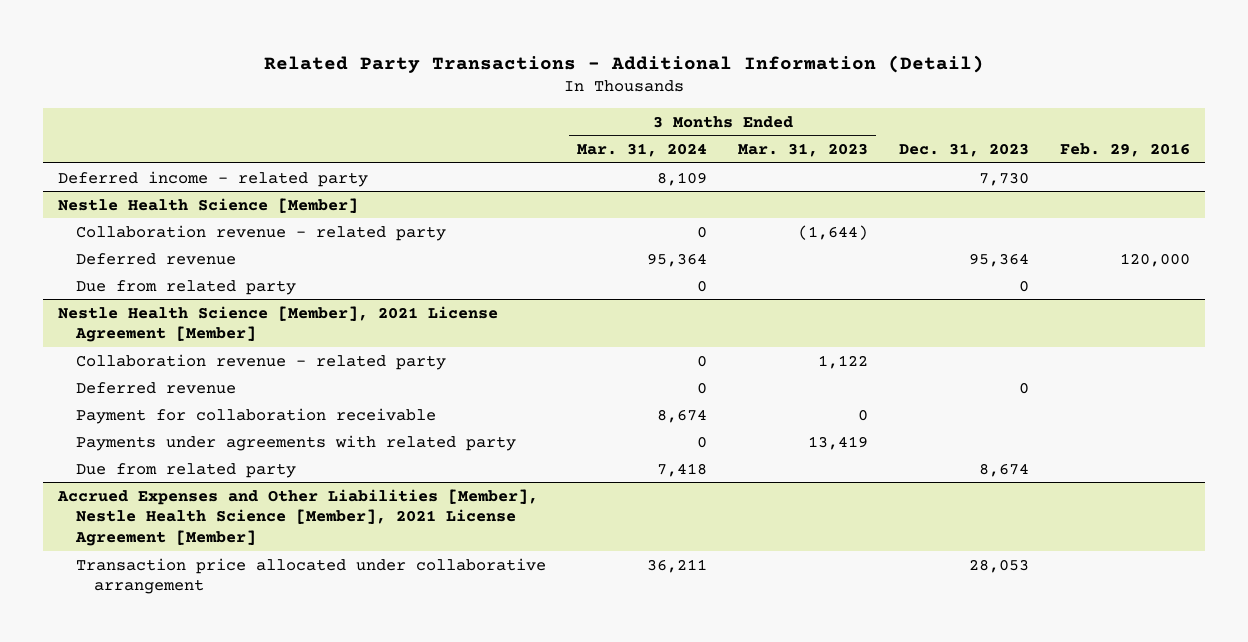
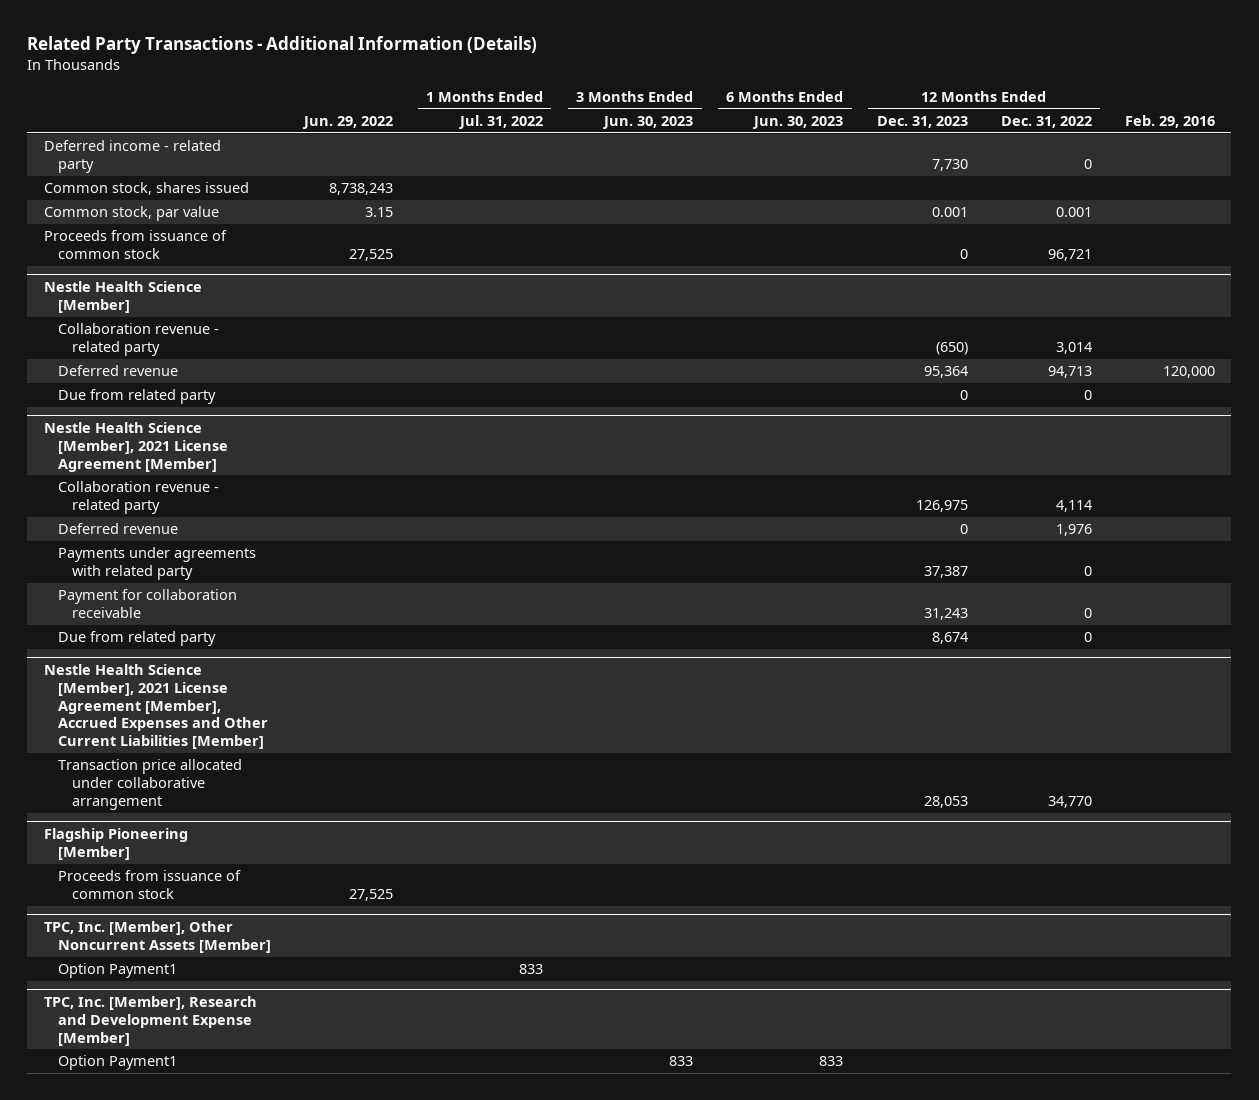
- Related Party Transactions - Additional Information (Detail)
+ Related Party Transactions - Additional Information (Details)
- | 3 Months Ended Mar. 31, 2024 | 3 Months Ended Mar. 31, 2023 | Dec. 31, 2023 | Feb. 29, 2016
+ | Jun. 29, 2022 | 1 Months Ended Jul. 31, 2022 | 3 Months Ended Jun. 30, 2023 | 6 Months Ended Jun. 30, 2023 | 12 Months Ended Dec. 31, 2023 | 12 Months Ended Dec. 31, 2022 | Feb. 29, 2016
+ Common stock, shares issued | 8,738,243 | | | | | |
+ Common stock, par value | 3.15 | | | | 0.001 | 0.001 |
+ Proceeds from issuance of common stock | 27,525 | | | | 0 | 96,721 |
@ Nestle Health Science [Member], 2021 License Agreement [Member]
moved down: Payment for collaboration receivable | | | | | 31,243 | 0 |
- Accrued Expenses and Other Liabilities [Member], Nestle Health Science [Member], 2021 License Agreement [Member]
+ Nestle Health Science [Member], 2021 License Agreement [Member], Accrued Expenses and Other Current Liabilities [Member]
+ Flagship Pioneering [Member]
+ Proceeds from issuance of common stock | 27,525 | | | | | |
+ TPC, Inc. [Member], Other Noncurrent Assets [Member]
+ Option Payment1 | | 833 | | | | |
+ TPC, Inc. [Member], Research and Development Expense [Member]
+ Option Payment1 | | | 833 | 833 | | |

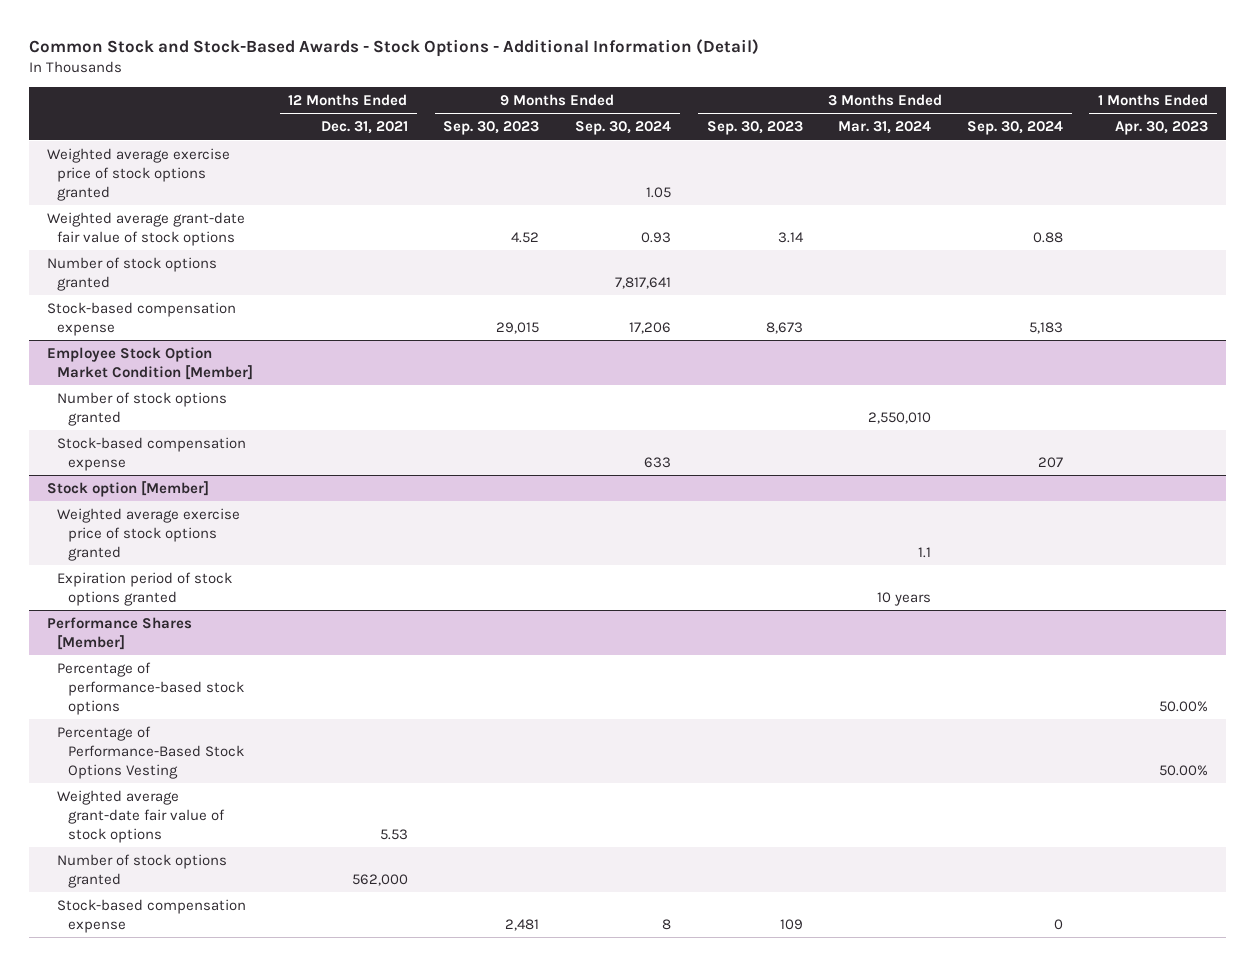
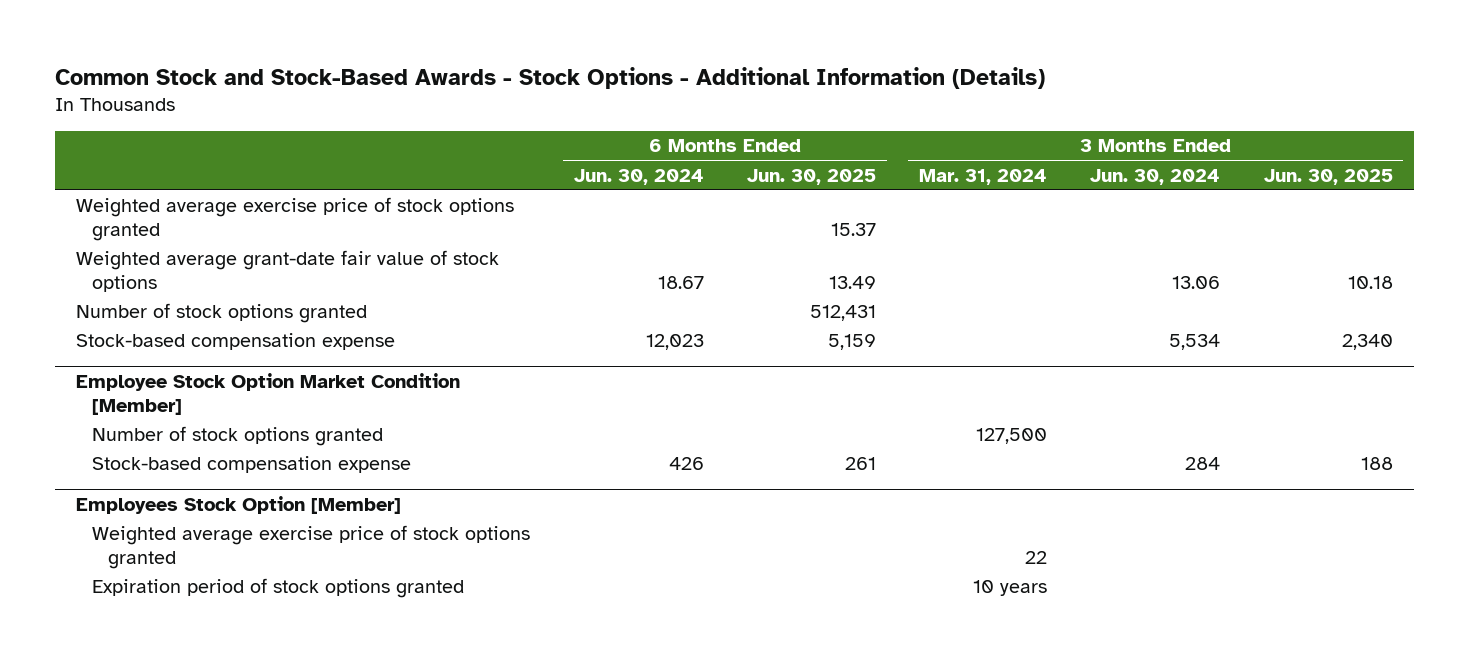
- Common Stock and Stock-Based Awards - Stock Options - Additional Information (Detail)
+ Common Stock and Stock-Based Awards - Stock Options - Additional Information (Details)
- | 12 Months Ended Dec. 31, 2021 | 9 Months Ended Sep. 30, 2023 | 9 Months Ended Sep. 30, 2024 | 3 Months Ended Sep. 30, 2023 | 3 Months Ended Mar. 31, 2024 | 3 Months Ended Sep. 30, 2024 | 1 Months Ended Apr. 30, 2023
+ | 6 Months Ended Jun. 30, 2024 | 6 Months Ended Jun. 30, 2025 | 3 Months Ended Mar. 31, 2024 | 3 Months Ended Jun. 30, 2024 | 3 Months Ended Jun. 30, 2025
@ Employee Stock Option Market Condition [Member]
- Number of stock options granted | | | | | 2,550,010 | |
+ Number of stock options granted | | | 127,500 | |
- Stock option [Member]
- Weighted average exercise price of stock options granted | | | | | 1.1 | |
+ Employees Stock Option [Member]
+ Weighted average exercise price of stock options granted | | | 22 | |
- Performance Shares [Member]
- Percentage of performance-based stock options | | | | | | | 50.00%
- Percentage of Performance-Based Stock Options Vesting | | | | | | | 50.00%
- Weighted average grant-date fair value of stock options | 5.53 | | | | | |
- Number of stock options granted | 562,000 | | | | | |
- Stock-based compensation expense | | 2,481 | 8 | 109 | | 0 |

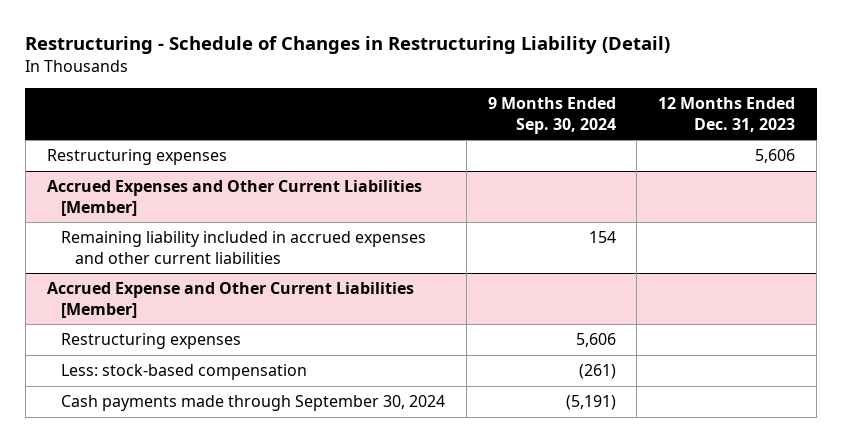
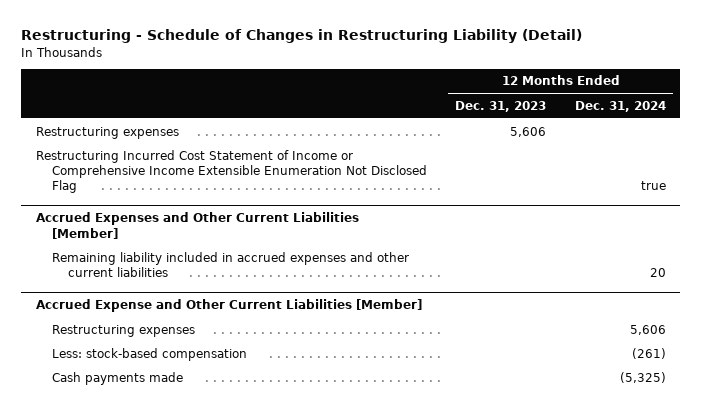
- | 9 Months Ended Sep. 30, 2024 | 12 Months Ended Dec. 31, 2023
+ | 12 Months Ended Dec. 31, 2023 | 12 Months Ended Dec. 31, 2024
+ Restructuring Incurred Cost Statement of Income or Comprehensive Income Extensible Enumeration Not Disclosed Flag | | true
@ Accrued Expense and Other Current Liabilities [Member]
- Cash payments made through September 30, 2024 | (5,191) |
+ Cash payments made | | (5,325)

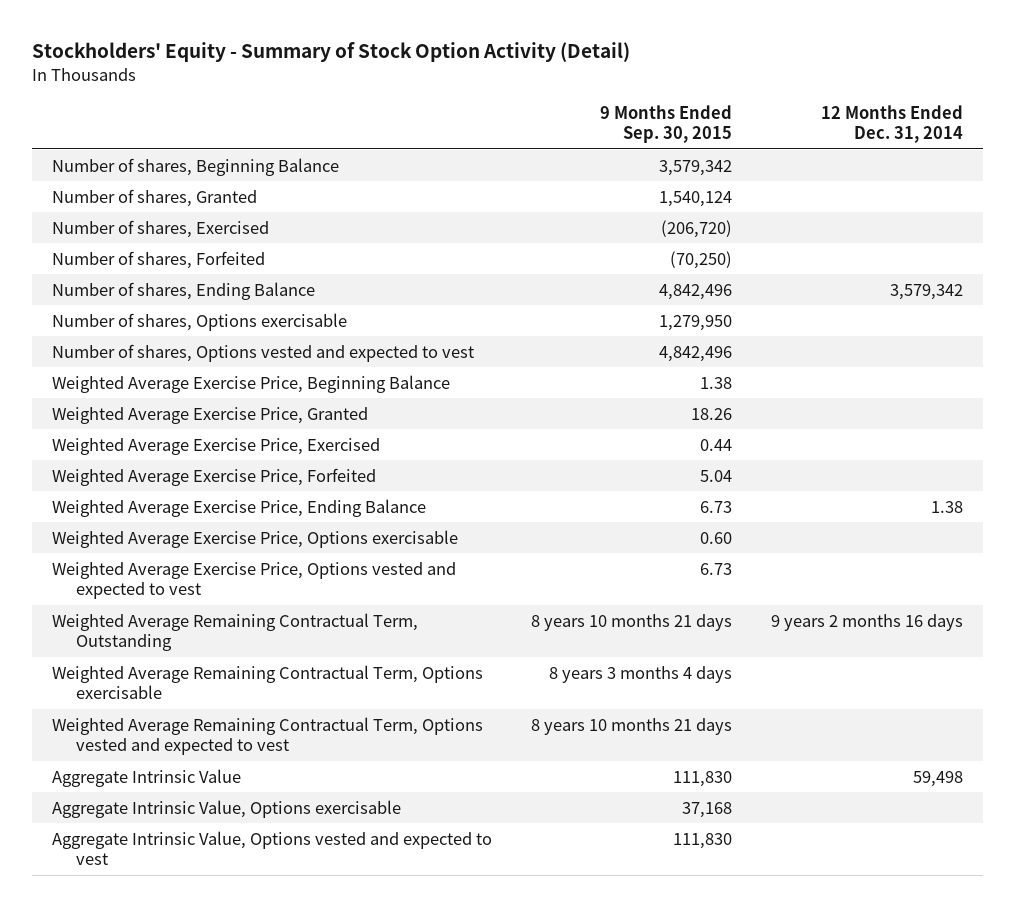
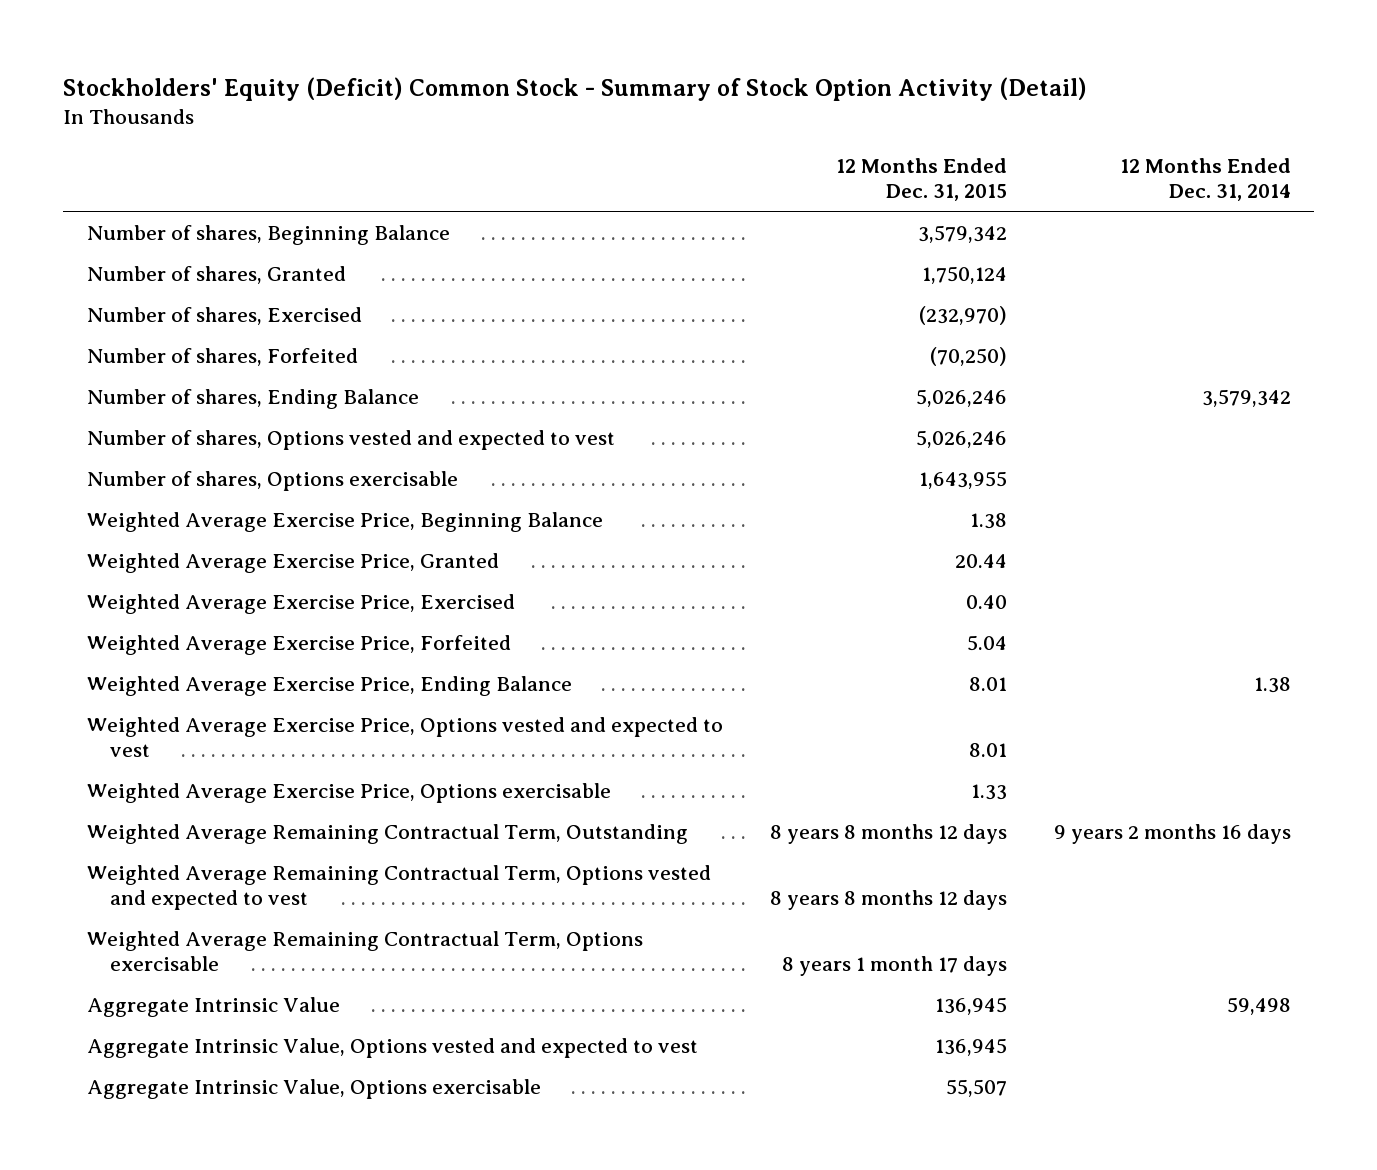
- Stockholders' Equity - Summary of Stock Option Activity (Detail)
+ Stockholders' Equity (Deficit) Common Stock - Summary of Stock Option Activity (Detail)
- | 9 Months Ended Sep. 30, 2015 | 12 Months Ended Dec. 31, 2014
+ | 12 Months Ended Dec. 31, 2015 | 12 Months Ended Dec. 31, 2014
moved down: Number of shares, Options exercisable | 1,643,955 |
moved down: Weighted Average Exercise Price, Options exercisable | 1.33 |
moved down: Weighted Average Remaining Contractual Term, Options exercisable | 8 years 1 month 17 days |
moved down: Aggregate Intrinsic Value, Options exercisable | 55,507 |

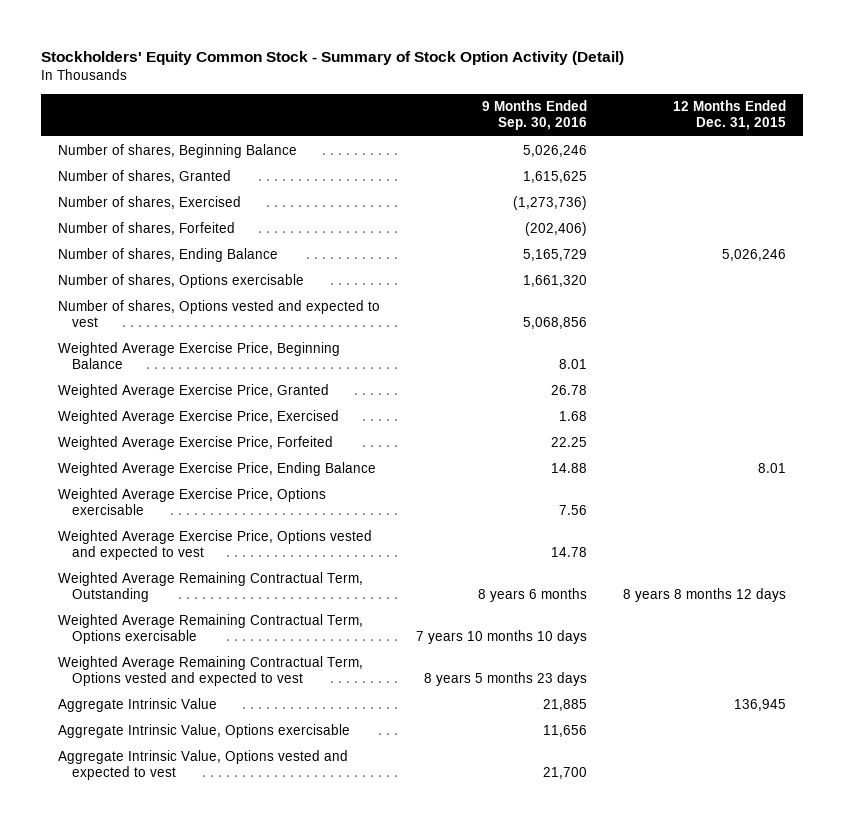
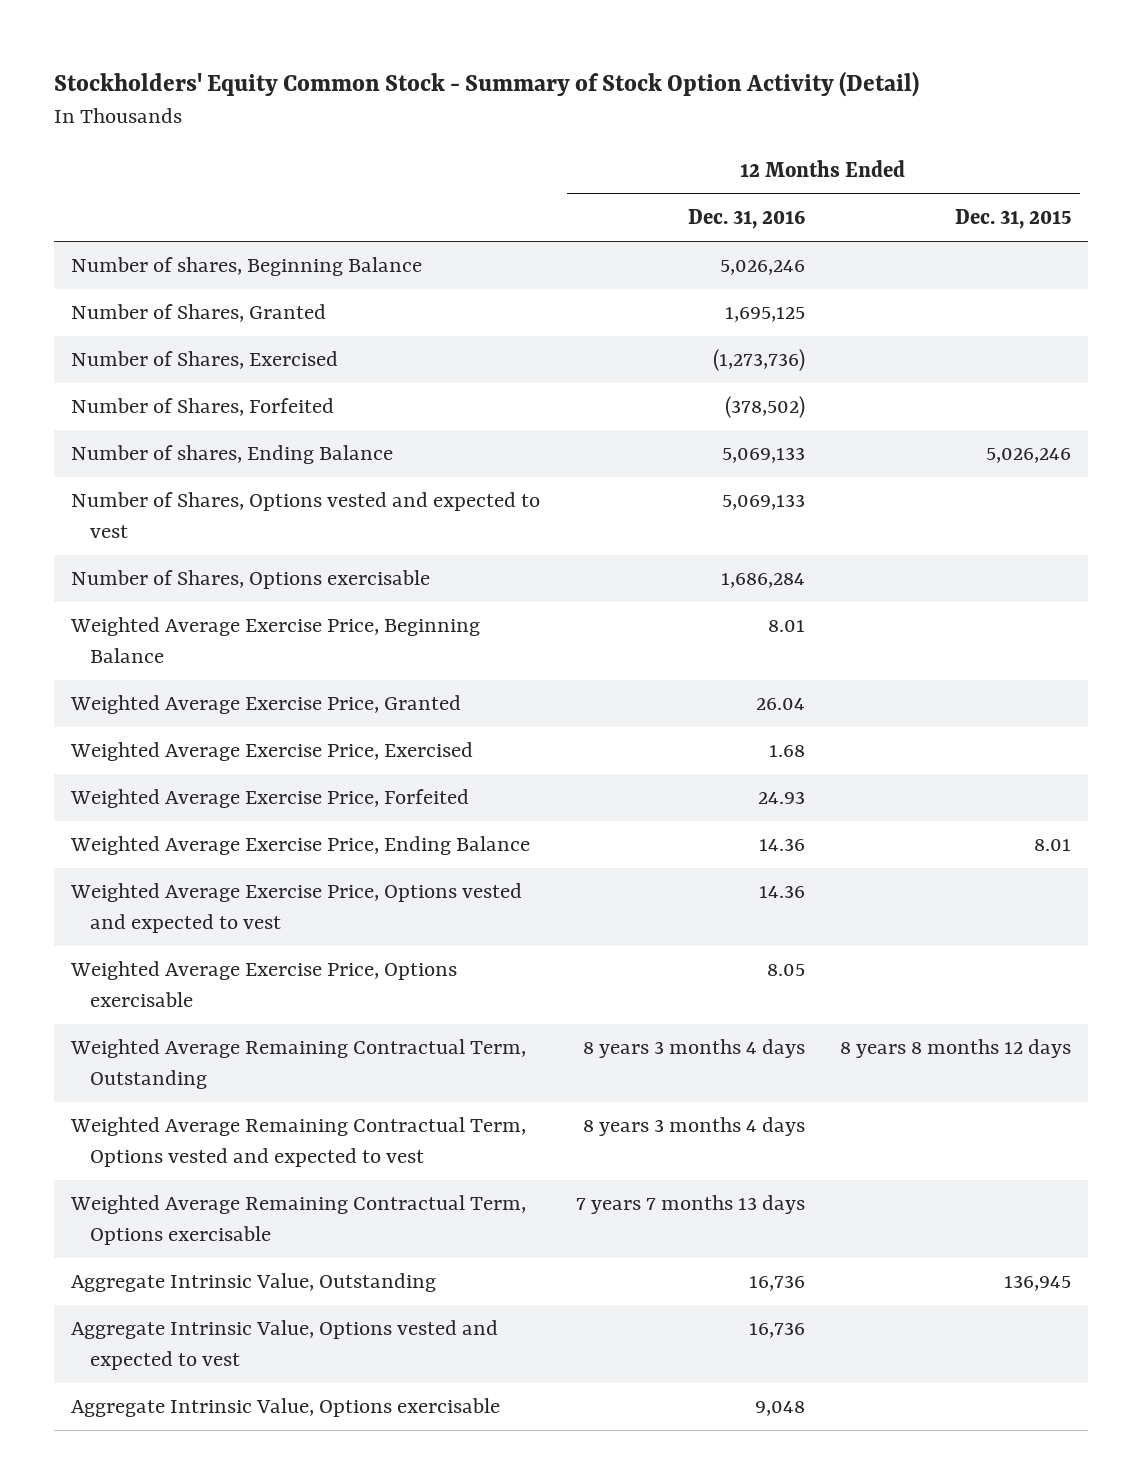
- | 9 Months Ended Sep. 30, 2016 | 12 Months Ended Dec. 31, 2015
+ | 12 Months Ended Dec. 31, 2016 | 12 Months Ended Dec. 31, 2015
- Number of shares, Granted | 1,615,625 |
- Number of shares, Exercised | (1,273,736) |
- Number of shares, Forfeited | (202,406) |
+ Number of Shares, Granted | 1,695,125 |
+ Number of Shares, Exercised | (1,273,736) |
+ Number of Shares, Forfeited | (378,502) |
- Number of shares, Options exercisable | 1,661,320 |
- Number of shares, Options vested and expected to vest | 5,068,856 |
+ Number of Shares, Options vested and expected to vest | 5,069,133 |
+ Number of Shares, Options exercisable | 1,686,284 |
moved down: Weighted Average Exercise Price, Options exercisable | 8.05 |
- Aggregate Intrinsic Value | 21,885 | 136,945
moved down: Weighted Average Remaining Contractual Term, Options exercisable | 7 years 7 months 13 days |
+ Aggregate Intrinsic Value, Outstanding | 16,736 | 136,945
moved down: Aggregate Intrinsic Value, Options exercisable | 9,048 |

